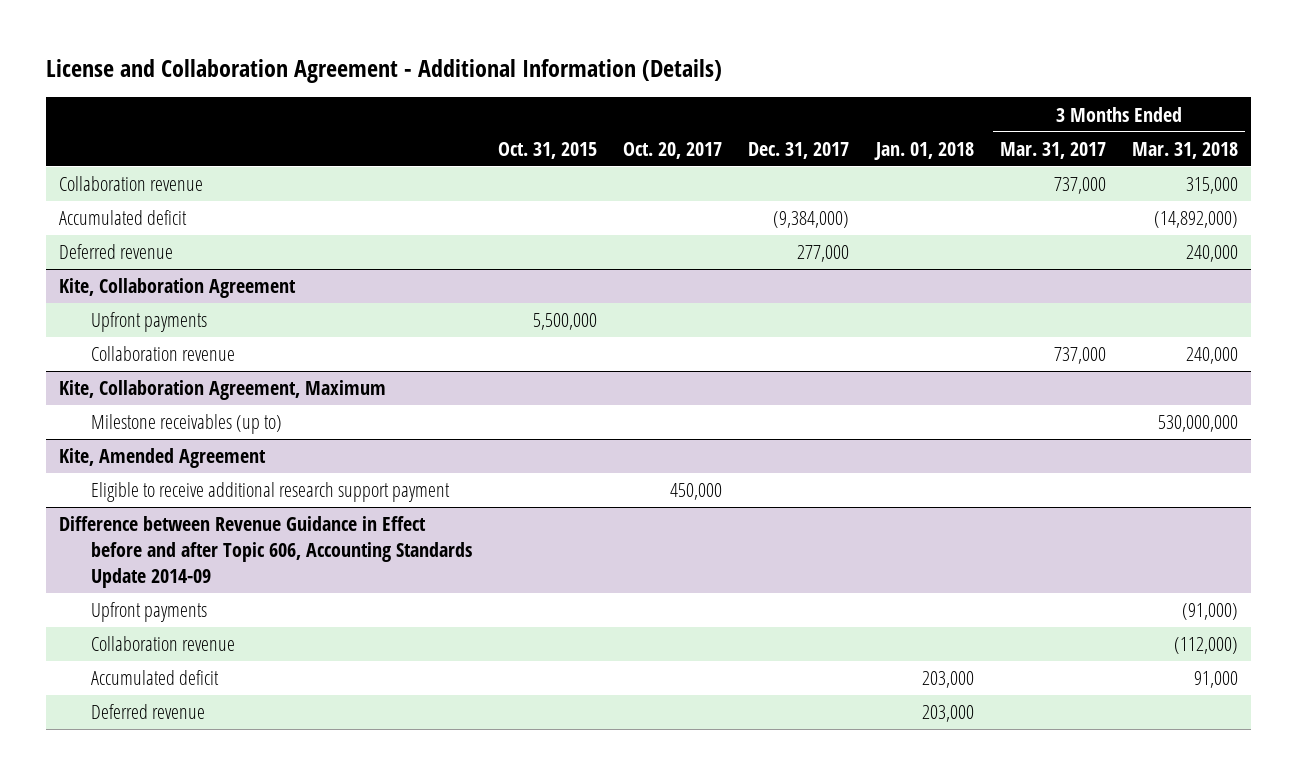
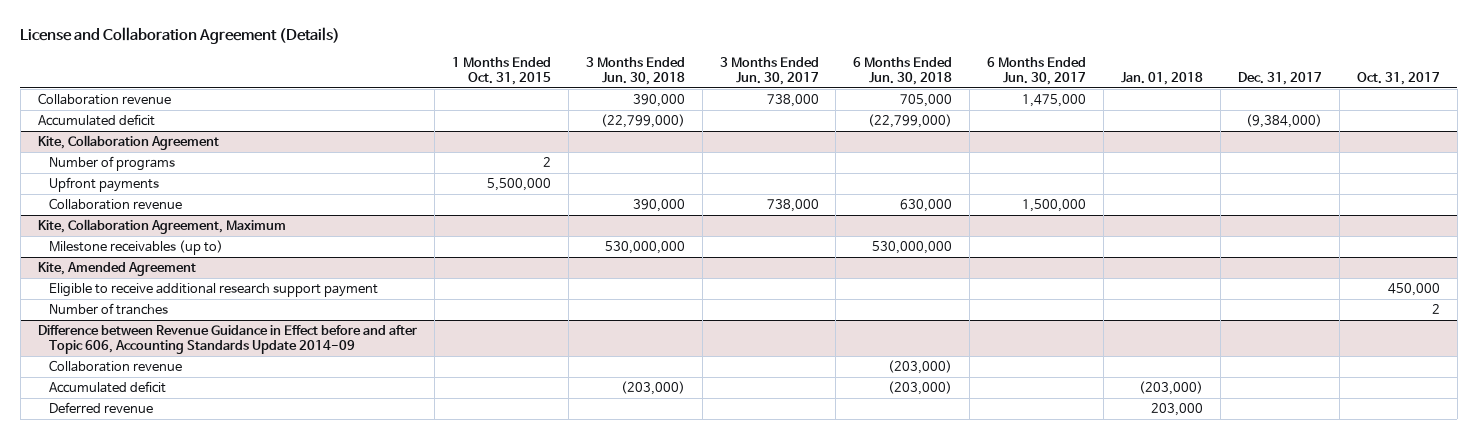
- License and Collaboration Agreement - Additional Information (Details)
+ License and Collaboration Agreement (Details)
- | Oct. 31, 2015 | Oct. 20, 2017 | Dec. 31, 2017 | Jan. 01, 2018 | 3 Months Ended Mar. 31, 2017 | 3 Months Ended Mar. 31, 2018
+ | 1 Months Ended Oct. 31, 2015 | 3 Months Ended Jun. 30, 2018 | 3 Months Ended Jun. 30, 2017 | 6 Months Ended Jun. 30, 2018 | 6 Months Ended Jun. 30, 2017 | Jan. 01, 2018 | Dec. 31, 2017 | Oct. 31, 2017
- Deferred revenue | | | 277,000 | | | 240,000
@ Kite, Collaboration Agreement
+ Number of programs | 2 | | | | | | |
@ Kite, Amended Agreement
+ Number of tranches | | | | | | | | 2
@ Difference between Revenue Guidance in Effect before and after Topic 606, Accounting Standards Update 2014-09
- Upfront payments | | | | | | (91,000)
- Accumulated deficit | | | | 203,000 | | 91,000
+ Accumulated deficit | | (203,000) | | (203,000) | | (203,000) | |

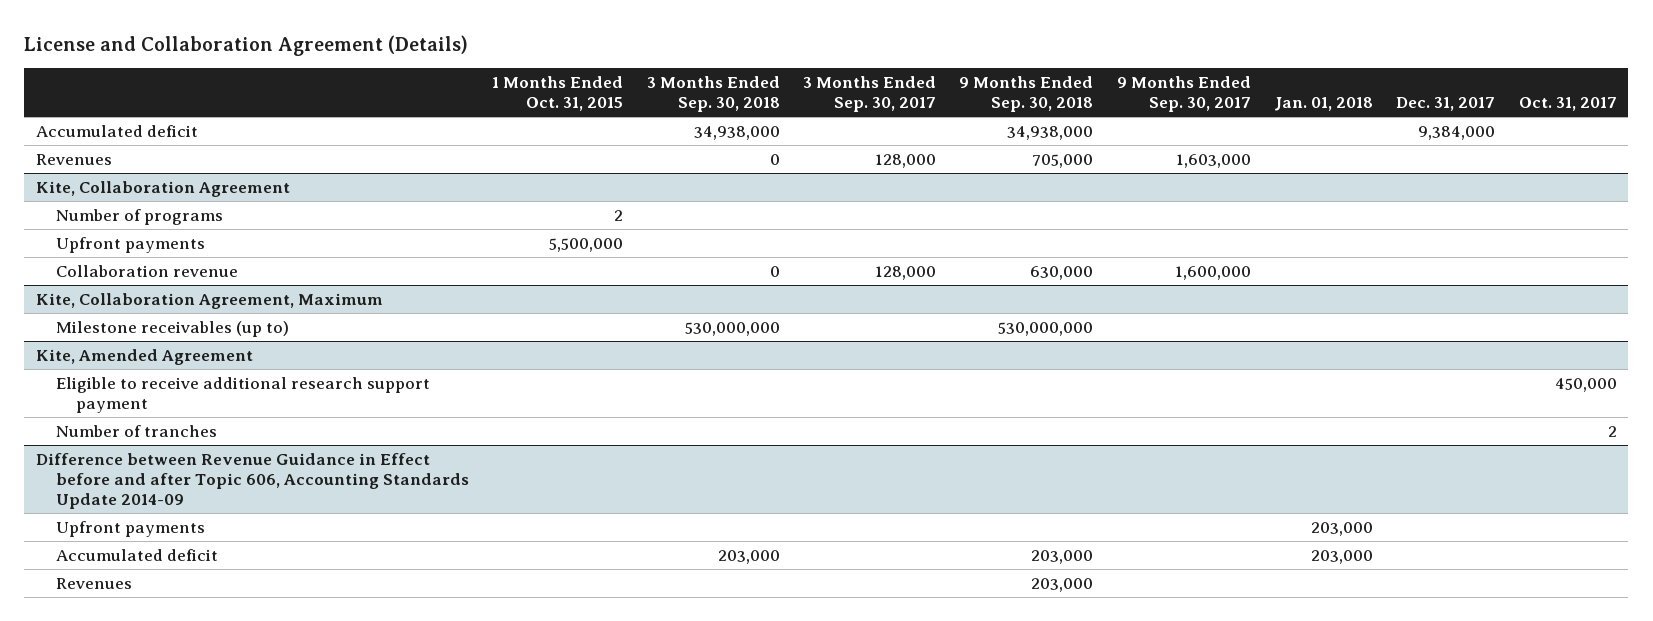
- | 1 Months Ended Oct. 31, 2015 | 3 Months Ended Jun. 30, 2018 | 3 Months Ended Jun. 30, 2017 | 6 Months Ended Jun. 30, 2018 | 6 Months Ended Jun. 30, 2017 | Jan. 01, 2018 | Dec. 31, 2017 | Oct. 31, 2017
+ | 1 Months Ended Oct. 31, 2015 | 3 Months Ended Sep. 30, 2018 | 3 Months Ended Sep. 30, 2017 | 9 Months Ended Sep. 30, 2018 | 9 Months Ended Sep. 30, 2017 | Jan. 01, 2018 | Dec. 31, 2017 | Oct. 31, 2017
- Collaboration revenue | | 390,000 | 738,000 | 705,000 | 1,475,000 | | |
- Accumulated deficit | | (22,799,000) | | (22,799,000) | | | (9,384,000) |
+ Accumulated deficit | | 34,938,000 | | 34,938,000 | | | 9,384,000 |
+ Revenues | | 0 | 128,000 | 705,000 | 1,603,000 | | |
@ Difference between Revenue Guidance in Effect before and after Topic 606, Accounting Standards Update 2014-09
- Collaboration revenue | | | | (203,000) | | | |
- Accumulated deficit | | (203,000) | | (203,000) | | (203,000) | |
- Deferred revenue | | | | | | 203,000 | |
+ Upfront payments | | | | | | 203,000 | |
+ Accumulated deficit | | 203,000 | | 203,000 | | 203,000 | |
+ Revenues | | | | 203,000 | | | |

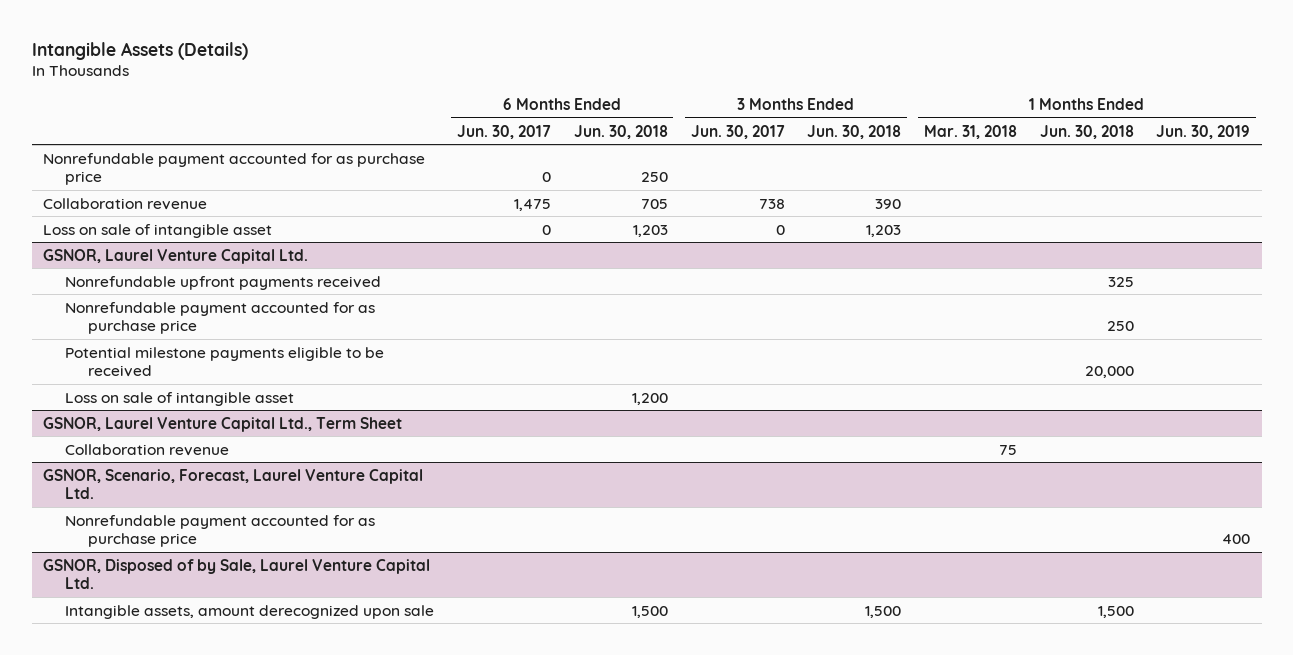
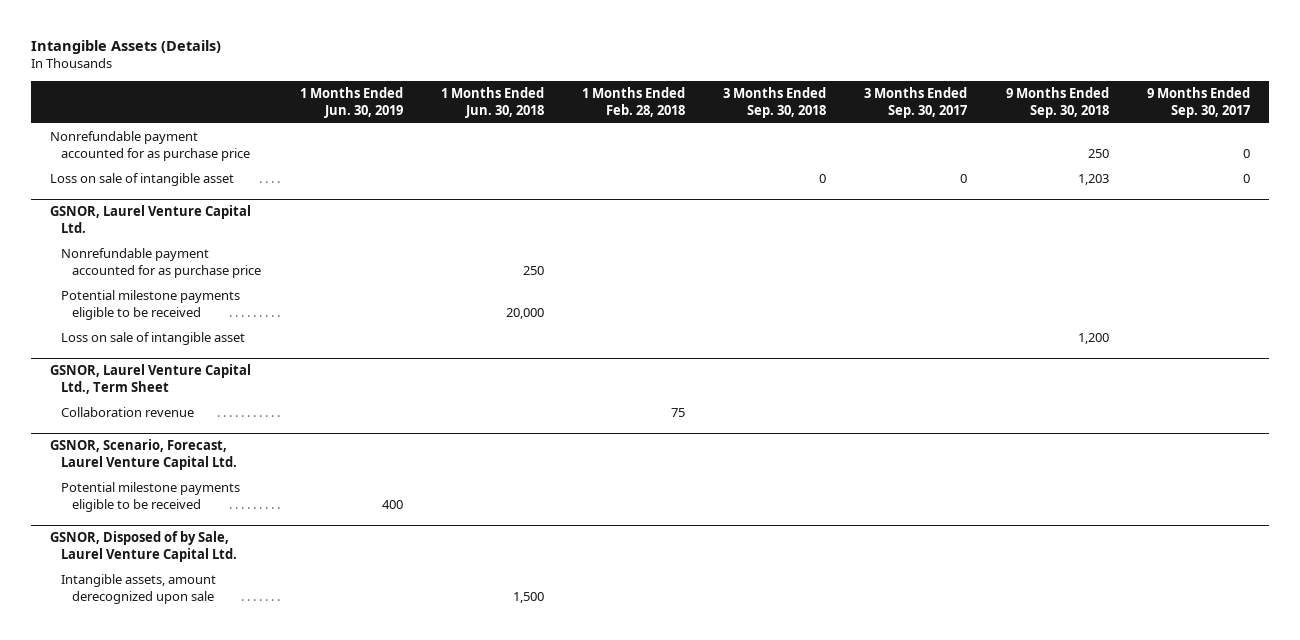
- | 6 Months Ended Jun. 30, 2017 | 6 Months Ended Jun. 30, 2018 | 3 Months Ended Jun. 30, 2017 | 3 Months Ended Jun. 30, 2018 | 1 Months Ended Mar. 31, 2018 | 1 Months Ended Jun. 30, 2018 | 1 Months Ended Jun. 30, 2019
+ | 1 Months Ended Jun. 30, 2019 | 1 Months Ended Jun. 30, 2018 | 1 Months Ended Feb. 28, 2018 | 3 Months Ended Sep. 30, 2018 | 3 Months Ended Sep. 30, 2017 | 9 Months Ended Sep. 30, 2018 | 9 Months Ended Sep. 30, 2017
- Collaboration revenue | 1,475 | 705 | 738 | 390 | | |
@ GSNOR, Laurel Venture Capital Ltd.
- Nonrefundable upfront payments received | | | | | | 325 |
@ GSNOR, Scenario, Forecast, Laurel Venture Capital Ltd.
- Nonrefundable payment accounted for as purchase price | | | | | | | 400
+ Potential milestone payments eligible to be received | 400 | | | | | |

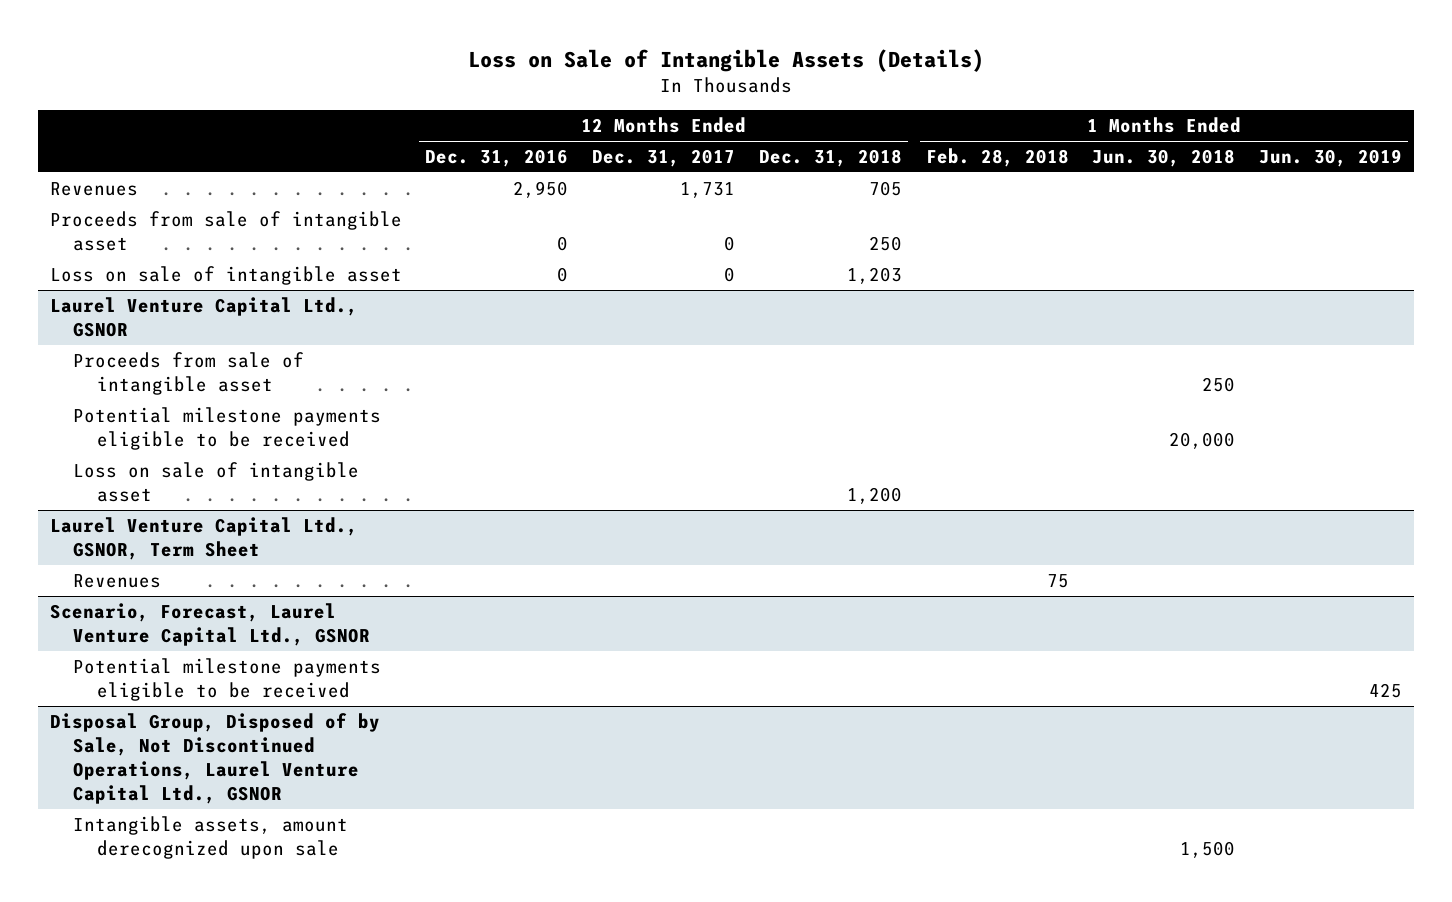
- Intangible Assets (Details)
+ Loss on Sale of Intangible Assets (Details)
- | 1 Months Ended Jun. 30, 2019 | 1 Months Ended Jun. 30, 2018 | 1 Months Ended Feb. 28, 2018 | 3 Months Ended Sep. 30, 2018 | 3 Months Ended Sep. 30, 2017 | 9 Months Ended Sep. 30, 2018 | 9 Months Ended Sep. 30, 2017
+ | 12 Months Ended Dec. 31, 2016 | 12 Months Ended Dec. 31, 2017 | 12 Months Ended Dec. 31, 2018 | 1 Months Ended Feb. 28, 2018 | 1 Months Ended Jun. 30, 2018 | 1 Months Ended Jun. 30, 2019
- Nonrefundable payment accounted for as purchase price | | | | | | 250 | 0
+ Revenues | 2,950 | 1,731 | 705 | | |
+ Proceeds from sale of intangible asset | 0 | 0 | 250 | | |
- GSNOR, Laurel Venture Capital Ltd.
- Nonrefundable payment accounted for as purchase price | | 250 | | | | |
+ Laurel Venture Capital Ltd., GSNOR
+ Proceeds from sale of intangible asset | | | | | 250 |
- GSNOR, Laurel Venture Capital Ltd., Term Sheet
- Collaboration revenue | | | 75 | | | |
- GSNOR, Scenario, Forecast, Laurel Venture Capital Ltd.
- Potential milestone payments eligible to be received | 400 | | | | | |
- GSNOR, Disposed of by Sale, Laurel Venture Capital Ltd.
+ Laurel Venture Capital Ltd., GSNOR, Term Sheet
+ Revenues | | | | 75 | |
+ Scenario, Forecast, Laurel Venture Capital Ltd., GSNOR
+ Potential milestone payments eligible to be received | | | | | | 425
+ Disposal Group, Disposed of by Sale, Not Discontinued Operations, Laurel Venture Capital Ltd., GSNOR

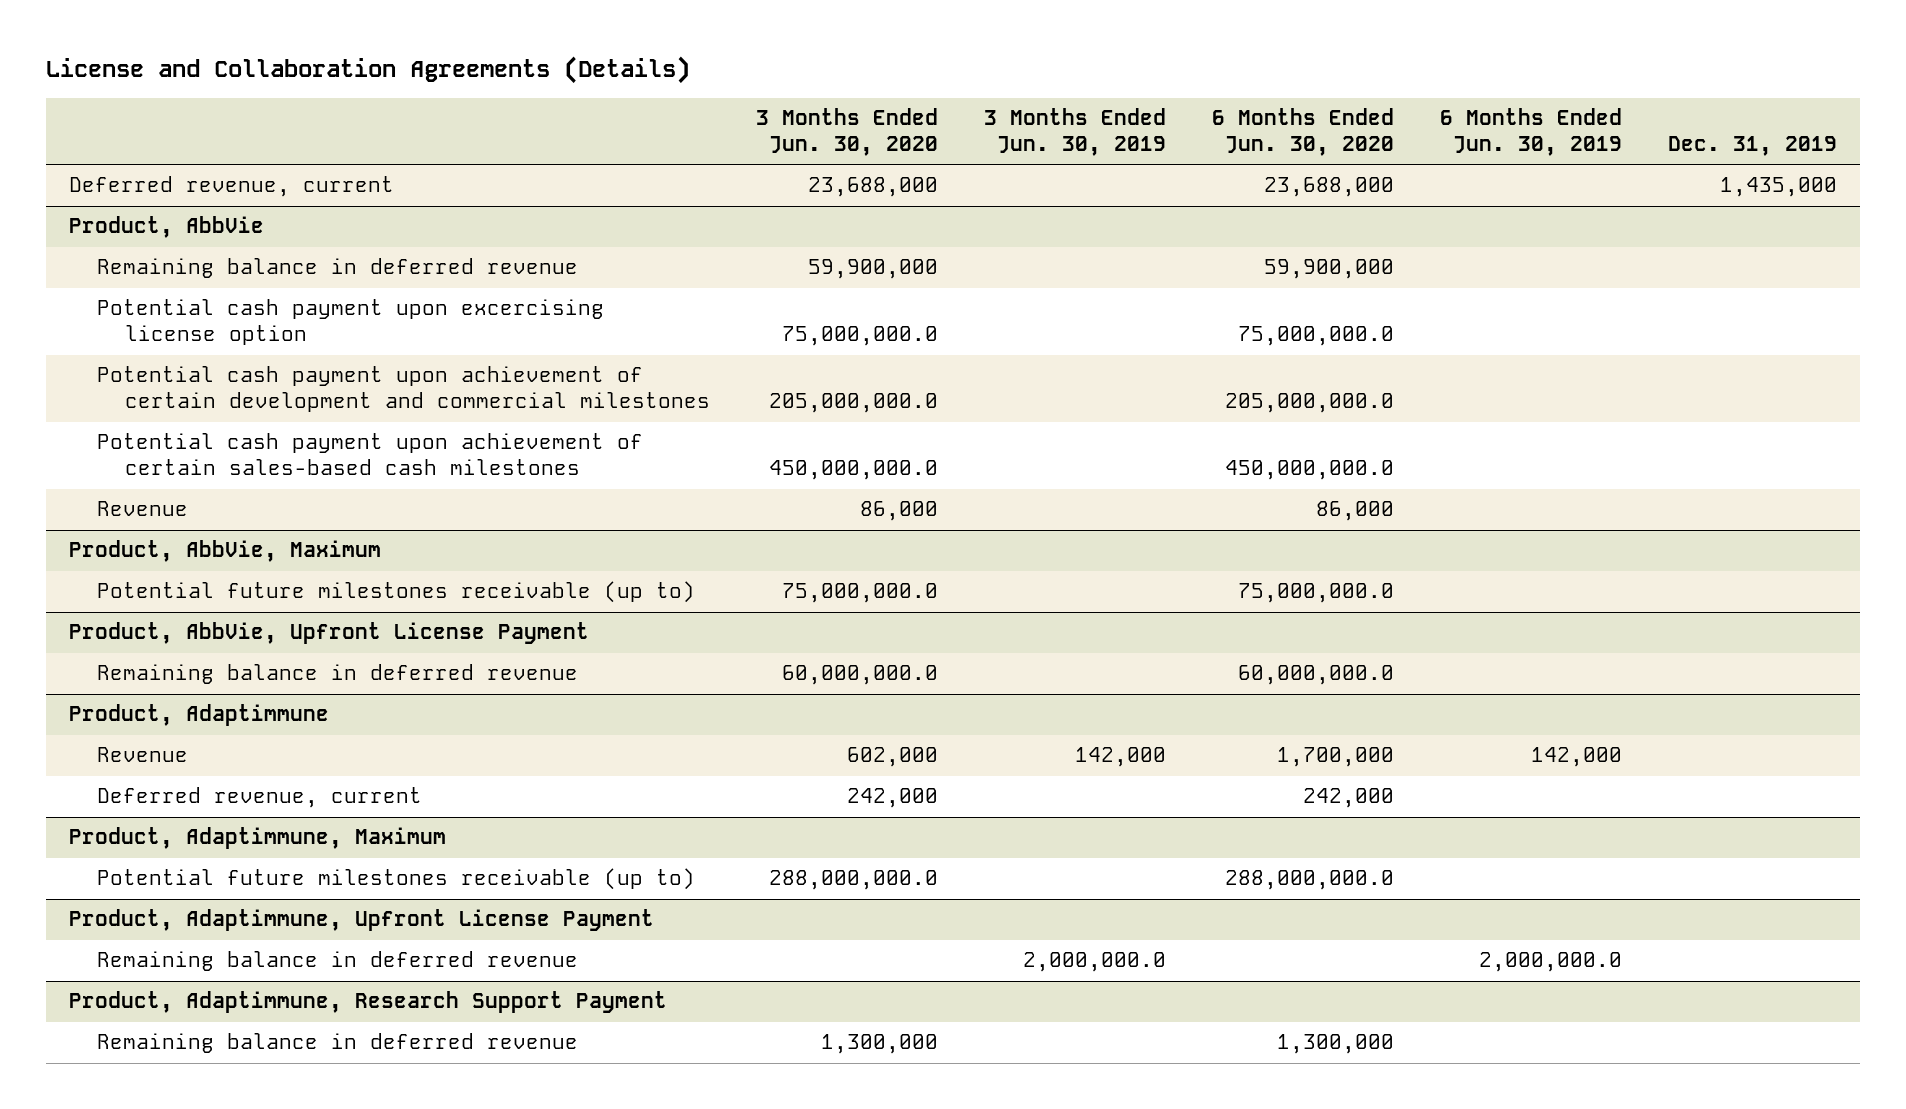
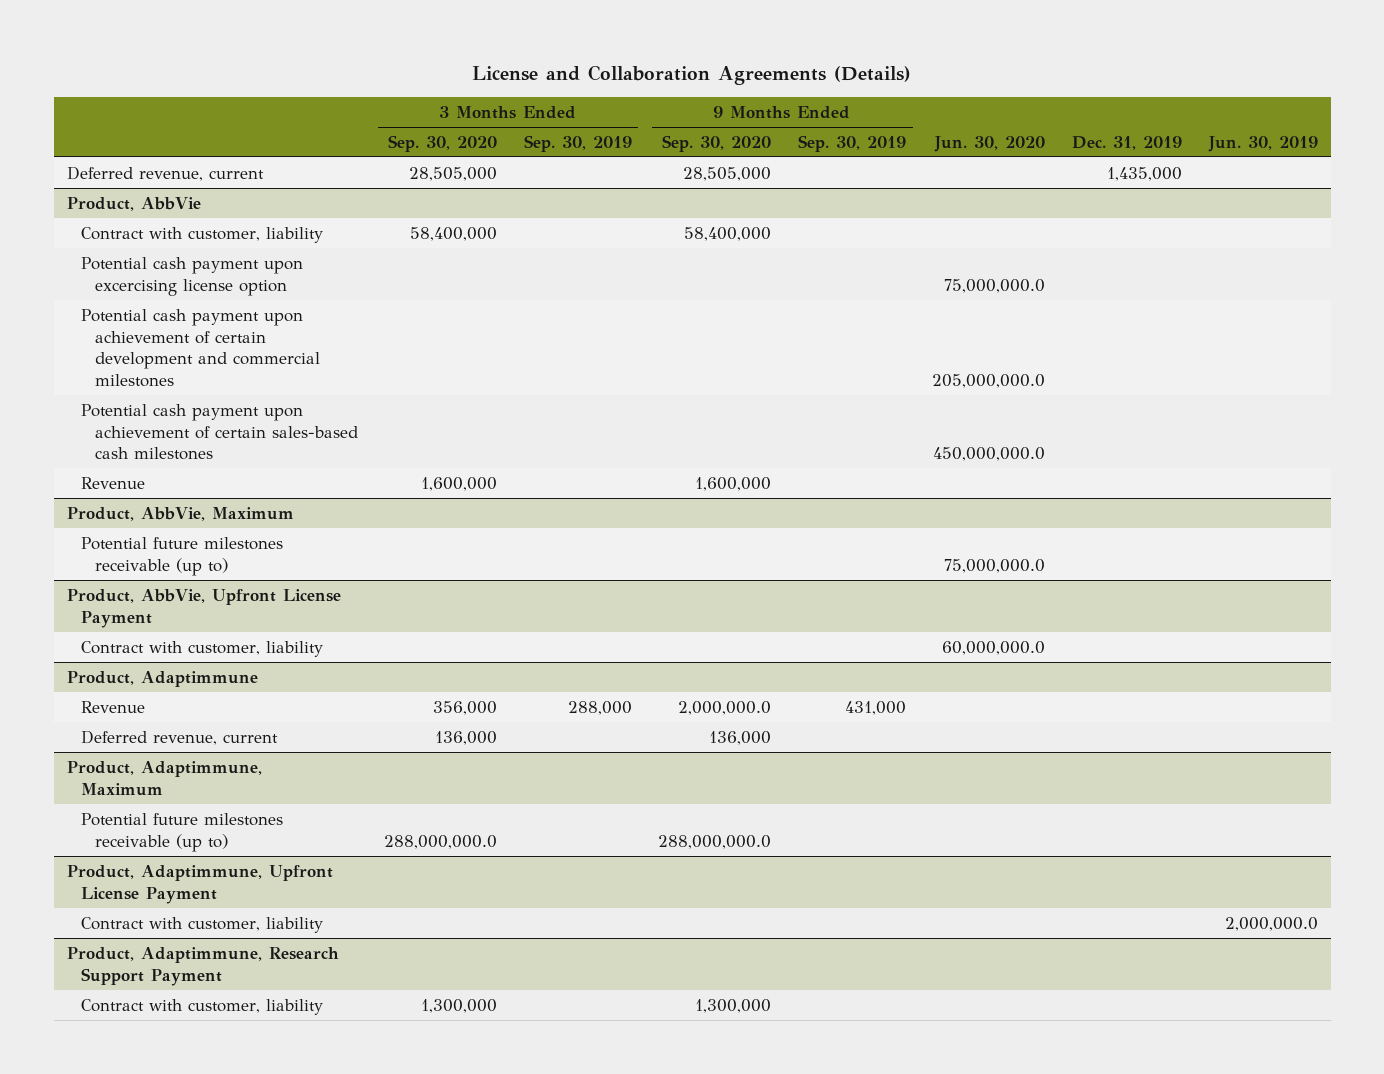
- | 3 Months Ended Jun. 30, 2020 | 3 Months Ended Jun. 30, 2019 | 6 Months Ended Jun. 30, 2020 | 6 Months Ended Jun. 30, 2019 | Dec. 31, 2019
+ | 3 Months Ended Sep. 30, 2020 | 3 Months Ended Sep. 30, 2019 | 9 Months Ended Sep. 30, 2020 | 9 Months Ended Sep. 30, 2019 | Jun. 30, 2020 | Dec. 31, 2019 | Jun. 30, 2019
@ Product, AbbVie
- Remaining balance in deferred revenue | 59,900,000 | | 59,900,000 | |
+ Contract with customer, liability | 58,400,000 | | 58,400,000 | | | |
@ Product, AbbVie, Upfront License Payment
- Remaining balance in deferred revenue | 60,000,000.0 | | 60,000,000.0 | |
+ Contract with customer, liability | | | | | 60,000,000.0 | |
@ Product, Adaptimmune, Upfront License Payment
- Remaining balance in deferred revenue | | 2,000,000.0 | | 2,000,000.0 |
+ Contract with customer, liability | | | | | | | 2,000,000.0
@ Product, Adaptimmune, Research Support Payment
- Remaining balance in deferred revenue | 1,300,000 | | 1,300,000 | |
+ Contract with customer, liability | 1,300,000 | | 1,300,000 | | | |

